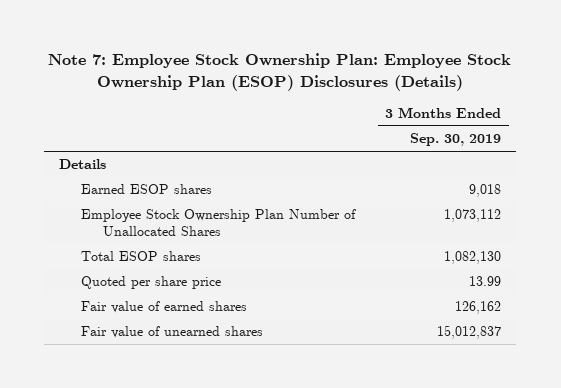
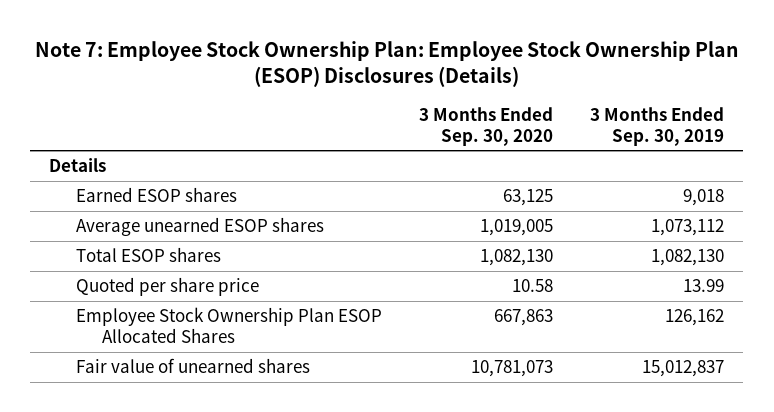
- | 3 Months Ended Sep. 30, 2019
+ | 3 Months Ended Sep. 30, 2020 | 3 Months Ended Sep. 30, 2019
- Employee Stock Ownership Plan Number of Unallocated Shares | 1,073,112
+ Average unearned ESOP shares | 1,019,005 | 1,073,112
- Fair value of earned shares | 126,162
+ Employee Stock Ownership Plan ESOP Allocated Shares | 667,863 | 126,162

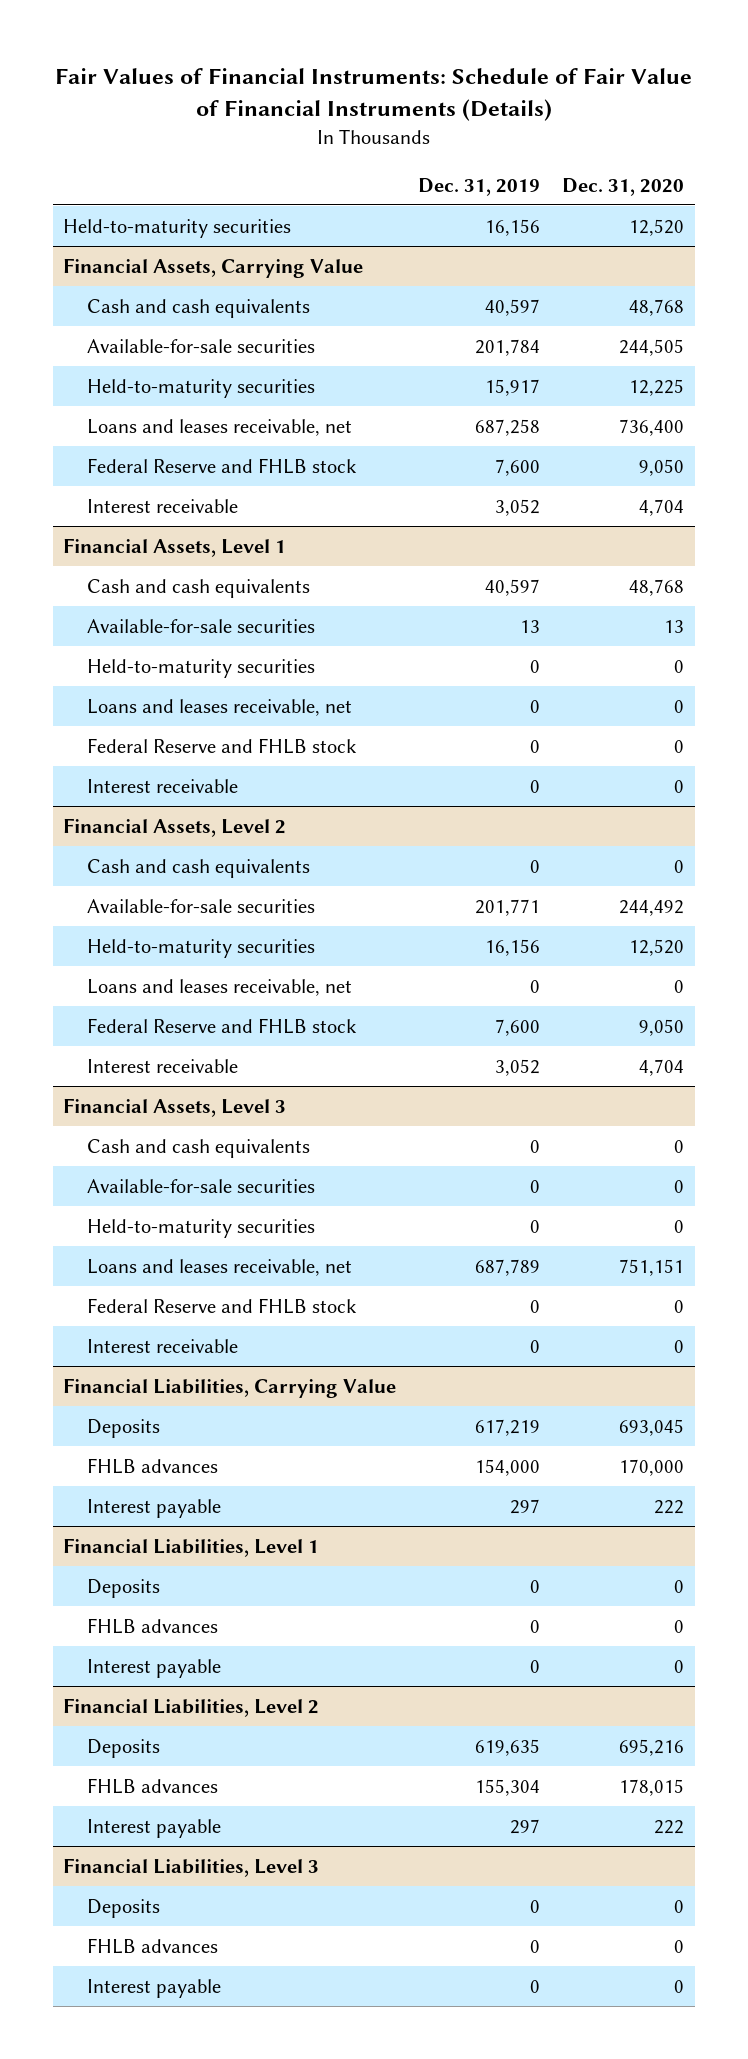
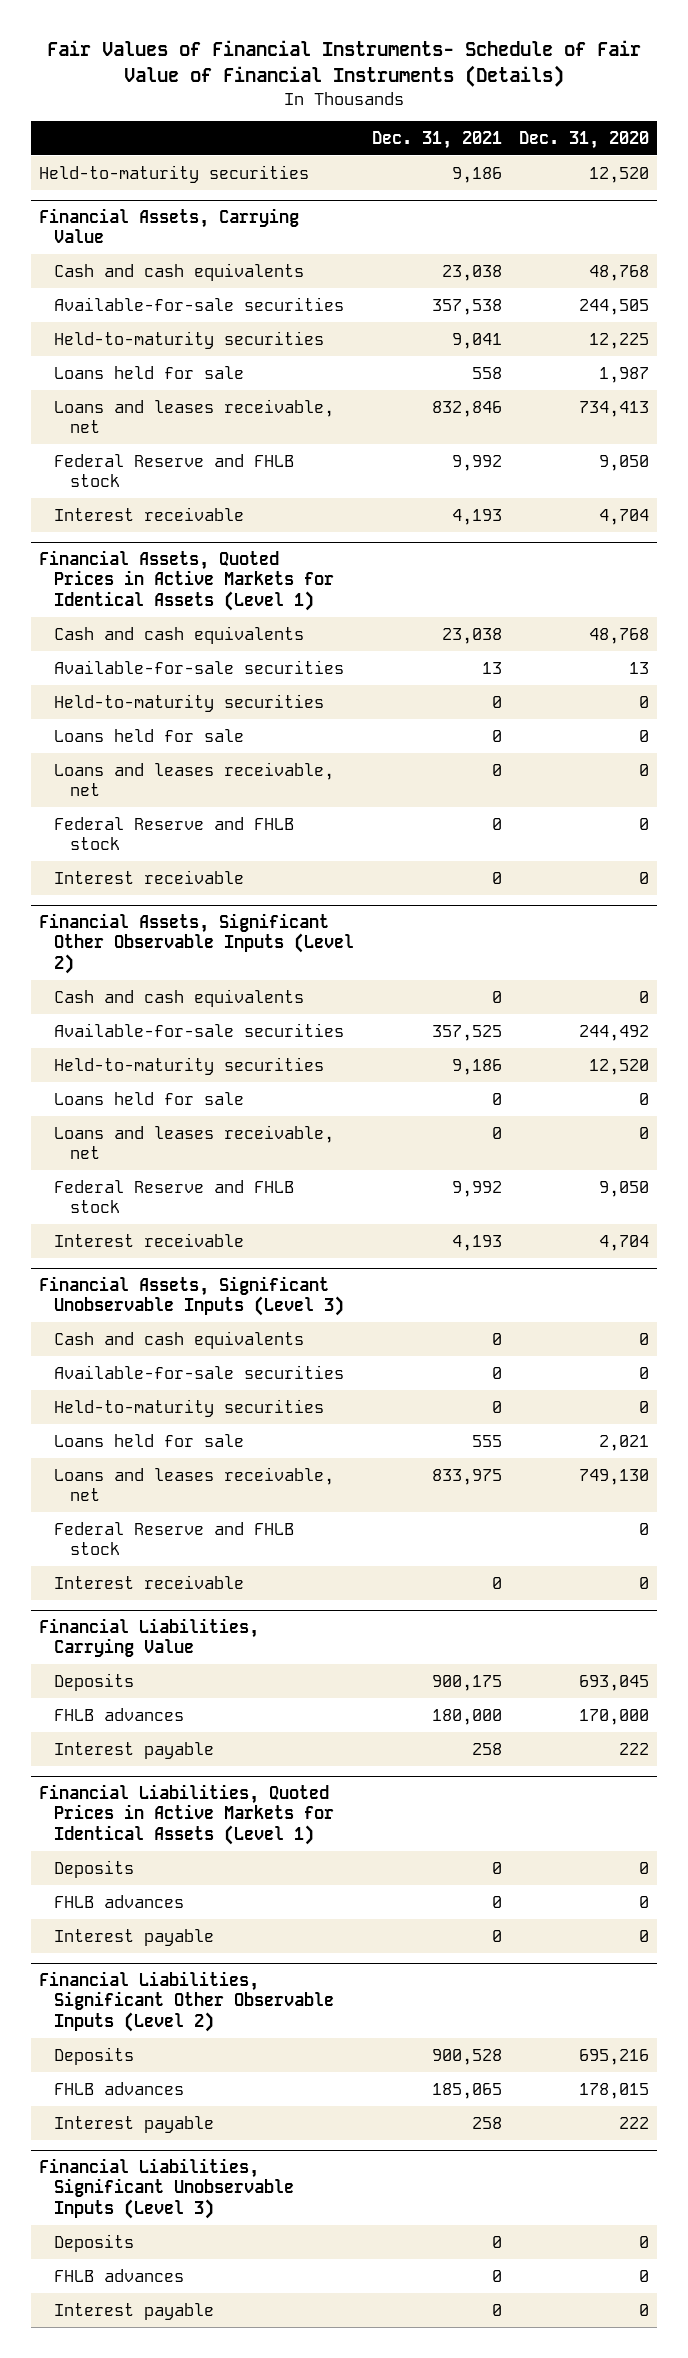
- Fair Values of Financial Instruments: Schedule of Fair Value of Financial Instruments (Details)
+ Fair Values of Financial Instruments- Schedule of Fair Value of Financial Instruments (Details)
- | Dec. 31, 2019 | Dec. 31, 2020
+ | Dec. 31, 2021 | Dec. 31, 2020
@ Financial Assets, Carrying Value
- Loans and leases receivable, net | 687,258 | 736,400
+ Loans held for sale | 558 | 1,987
+ Loans and leases receivable, net | 832,846 | 734,413
- Financial Assets, Level 1
+ Financial Assets, Quoted Prices in Active Markets for Identical Assets (Level 1)
+ Loans held for sale | 0 | 0
- Financial Assets, Level 2
+ Financial Assets, Significant Other Observable Inputs (Level 2)
+ Loans held for sale | 0 | 0
- Financial Assets, Level 3
+ Financial Assets, Significant Unobservable Inputs (Level 3)
- Loans and leases receivable, net | 687,789 | 751,151
+ Loans held for sale | 555 | 2,021
+ Loans and leases receivable, net | 833,975 | 749,130
- Financial Liabilities, Level 1
+ Financial Liabilities, Quoted Prices in Active Markets for Identical Assets (Level 1)
- Financial Liabilities, Level 2
+ Financial Liabilities, Significant Other Observable Inputs (Level 2)
- Financial Liabilities, Level 3
+ Financial Liabilities, Significant Unobservable Inputs (Level 3)

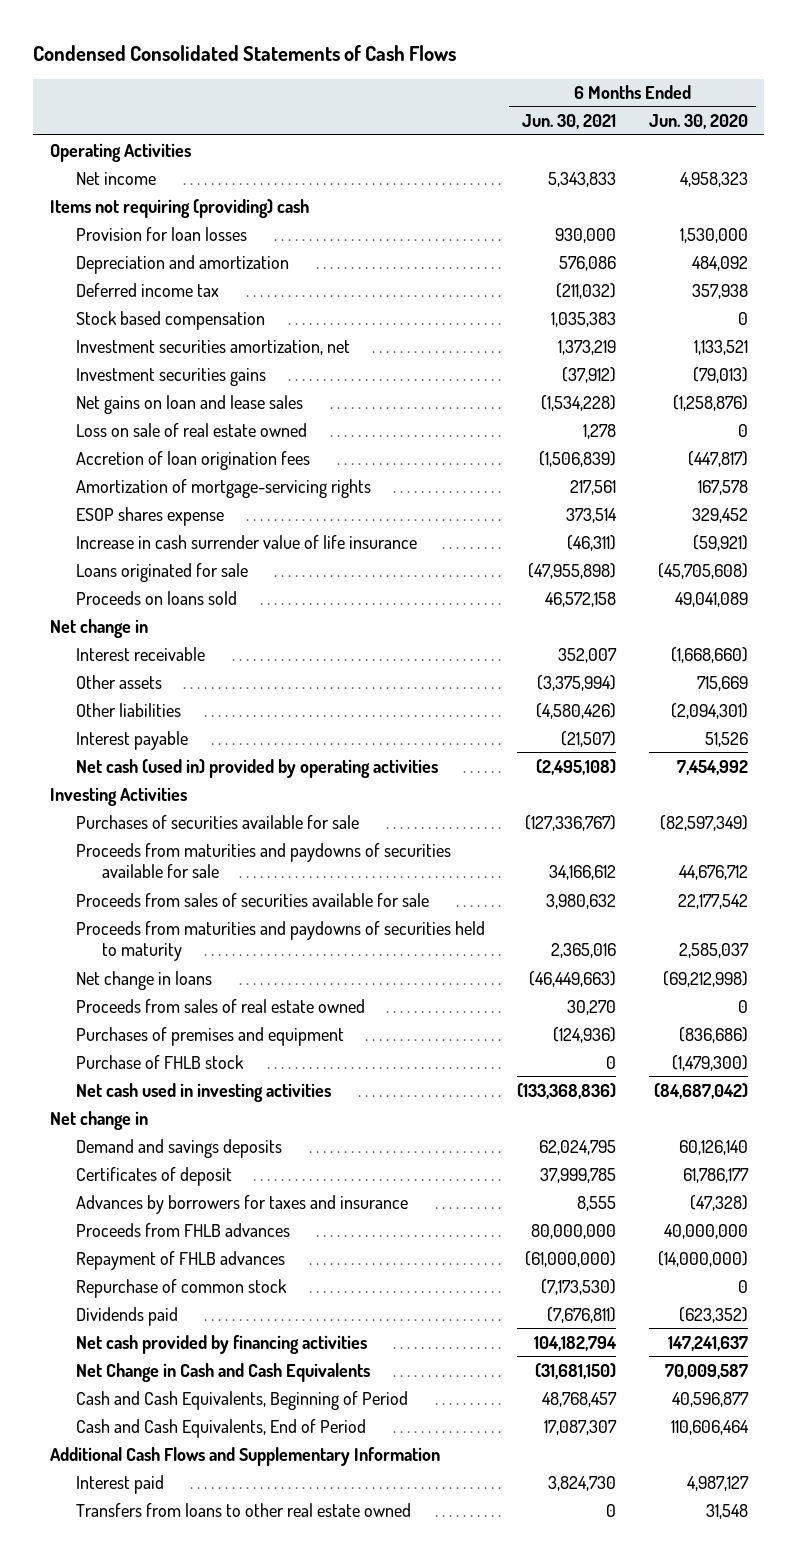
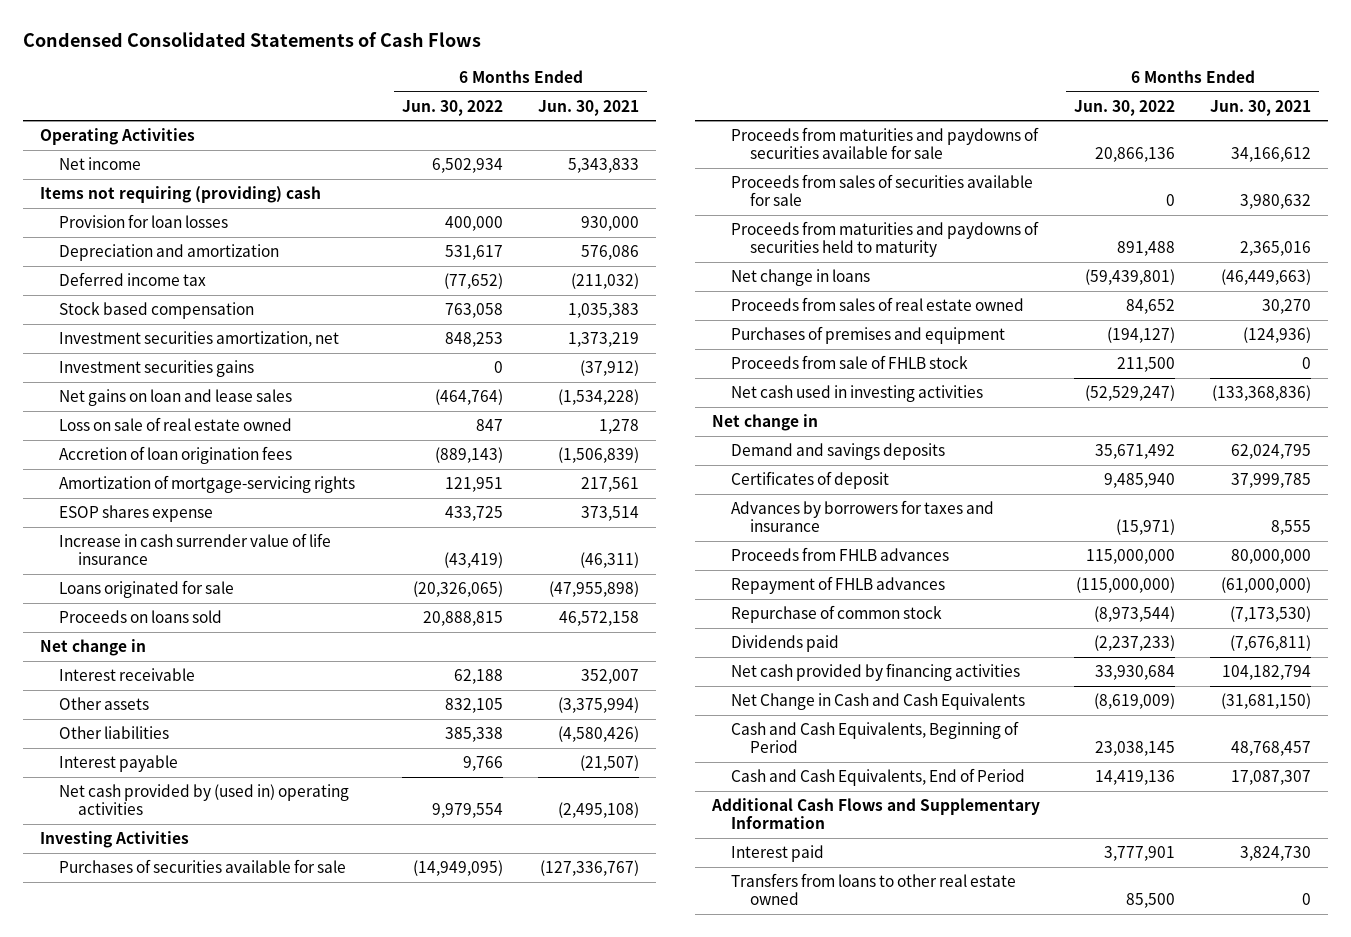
- | 6 Months Ended Jun. 30, 2021 | 6 Months Ended Jun. 30, 2020
+ | 6 Months Ended Jun. 30, 2022 | 6 Months Ended Jun. 30, 2021
- Net cash (used in) provided by operating activities | (2,495,108) | 7,454,992
+ Net cash provided by (used in) operating activities | 9,979,554 | (2,495,108)
- Purchase of FHLB stock | 0 | (1,479,300)
+ Proceeds from sale of FHLB stock | 211,500 | 0

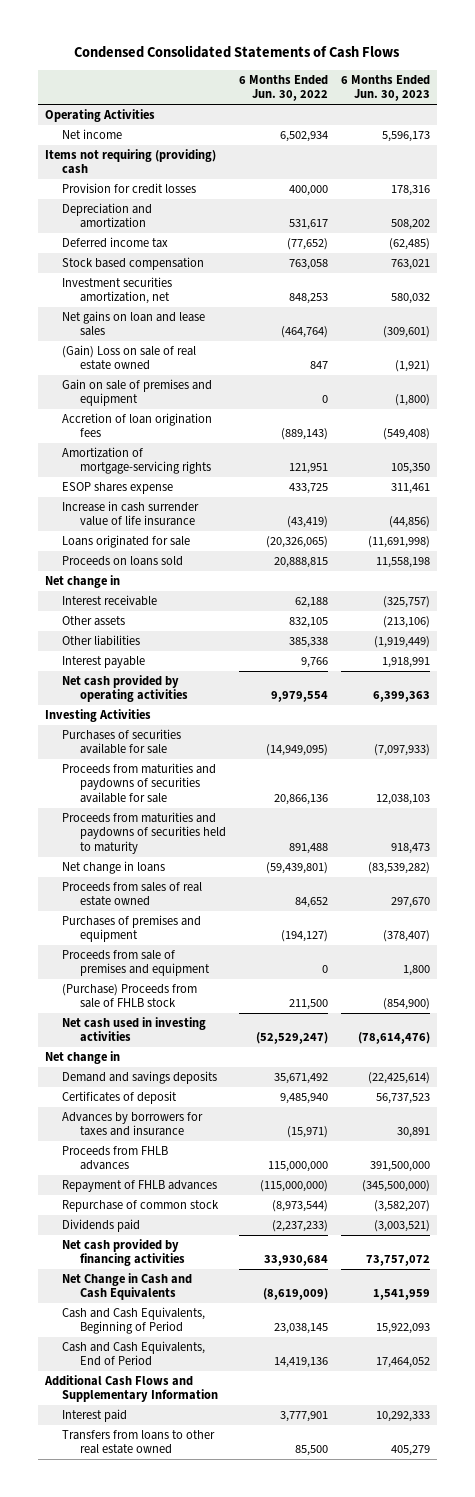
- | 6 Months Ended Jun. 30, 2022 | 6 Months Ended Jun. 30, 2021
+ | 6 Months Ended Jun. 30, 2022 | 6 Months Ended Jun. 30, 2023
- Provision for loan losses | 400,000 | 930,000
+ Provision for credit losses | 400,000 | 178,316
- Investment securities gains | 0 | (37,912)
- Loss on sale of real estate owned | 847 | 1,278
+ (Gain) Loss on sale of real estate owned | 847 | (1,921)
+ Gain on sale of premises and equipment | 0 | (1,800)
- Net cash provided by (used in) operating activities | 9,979,554 | (2,495,108)
+ Net cash provided by operating activities | 9,979,554 | 6,399,363
- Proceeds from sales of securities available for sale | 0 | 3,980,632
- Proceeds from sale of FHLB stock | 211,500 | 0
+ Proceeds from sale of premises and equipment | 0 | 1,800
+ (Purchase) Proceeds from sale of FHLB stock | 211,500 | (854,900)

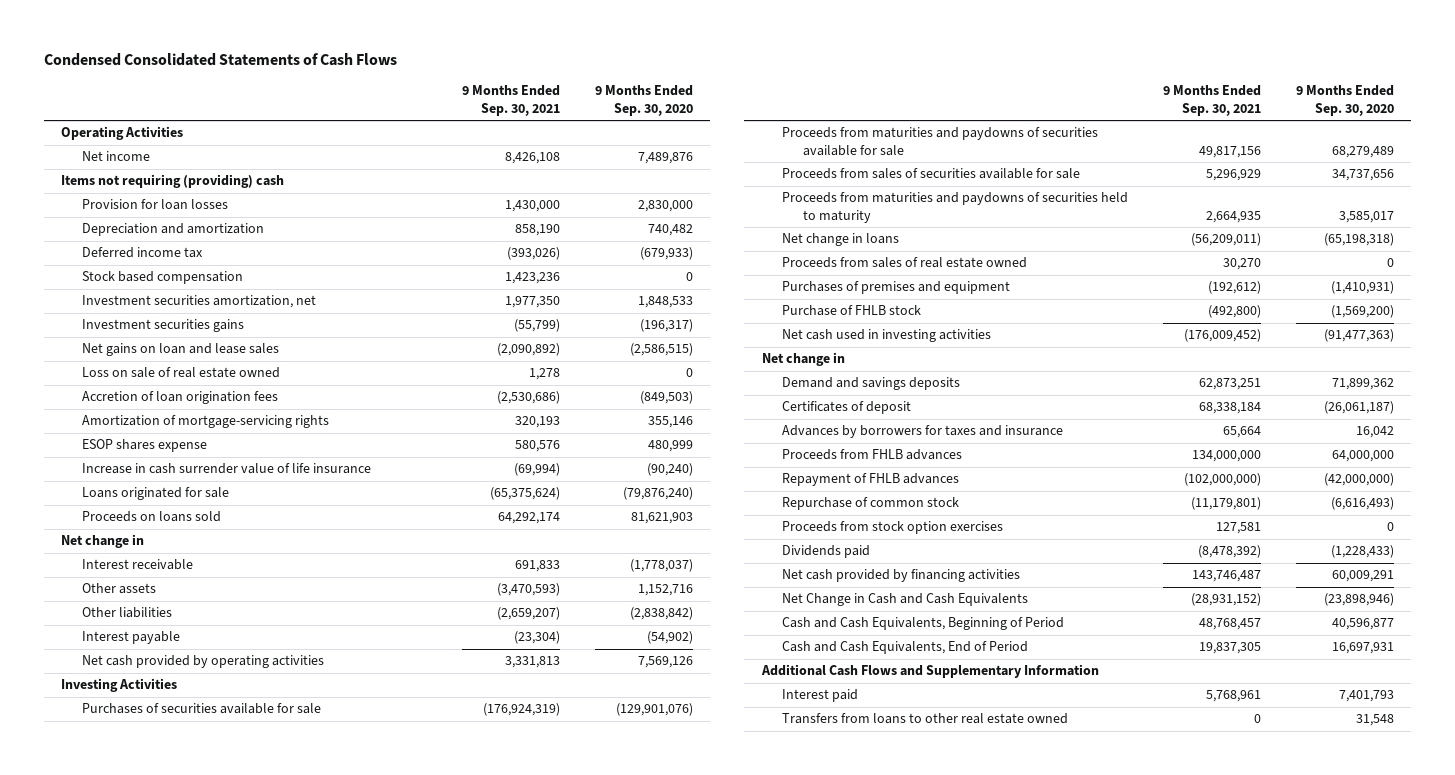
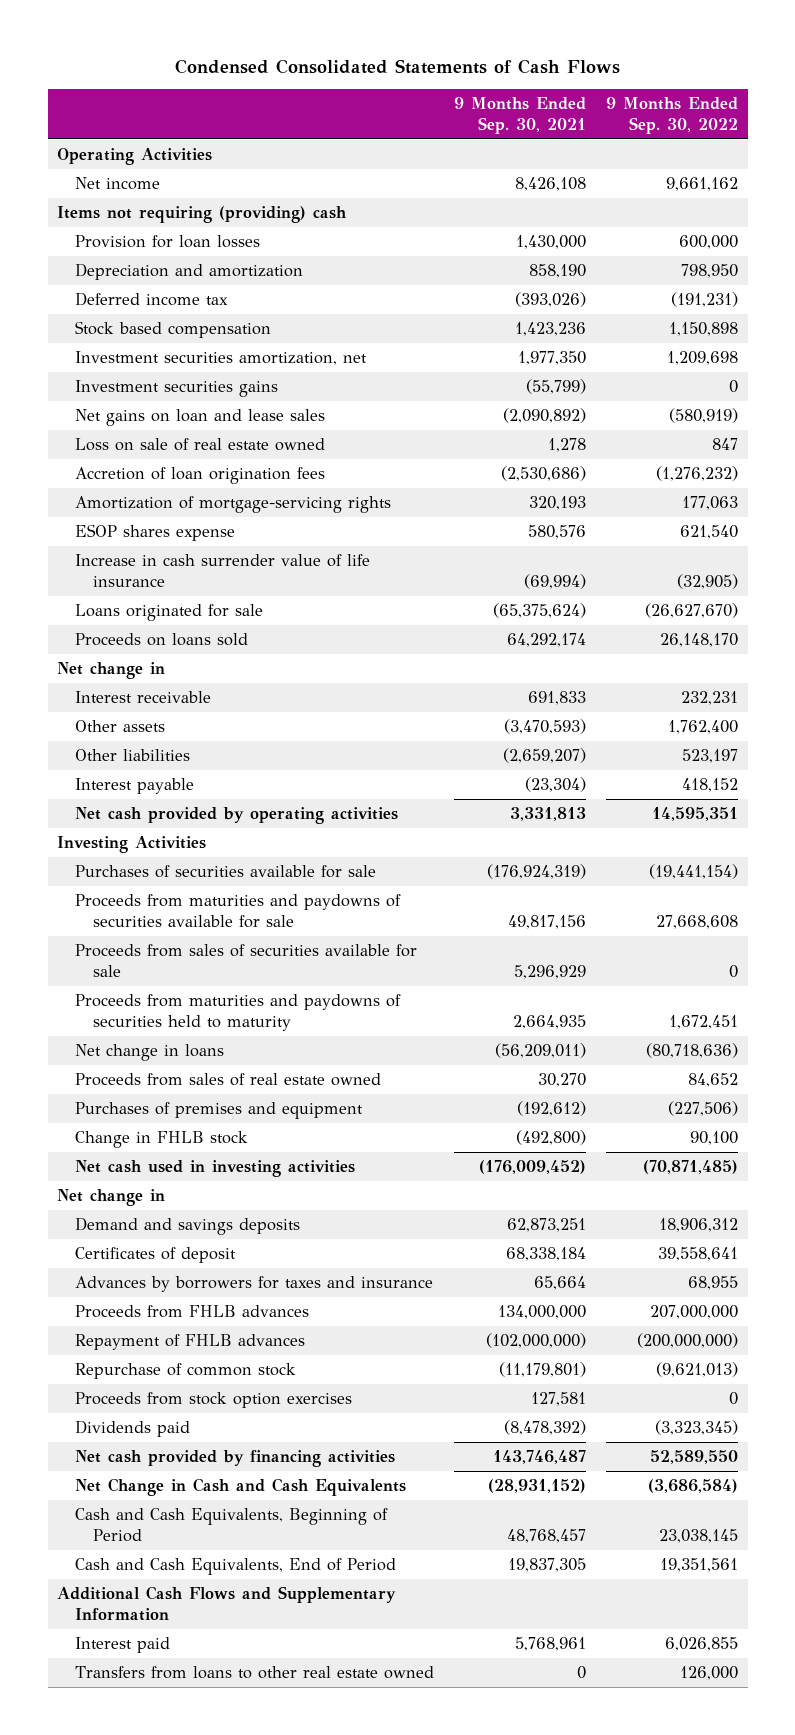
- | 9 Months Ended Sep. 30, 2021 | 9 Months Ended Sep. 30, 2020
+ | 9 Months Ended Sep. 30, 2021 | 9 Months Ended Sep. 30, 2022
- Purchase of FHLB stock | (492,800) | (1,569,200)
+ Change in FHLB stock | (492,800) | 90,100

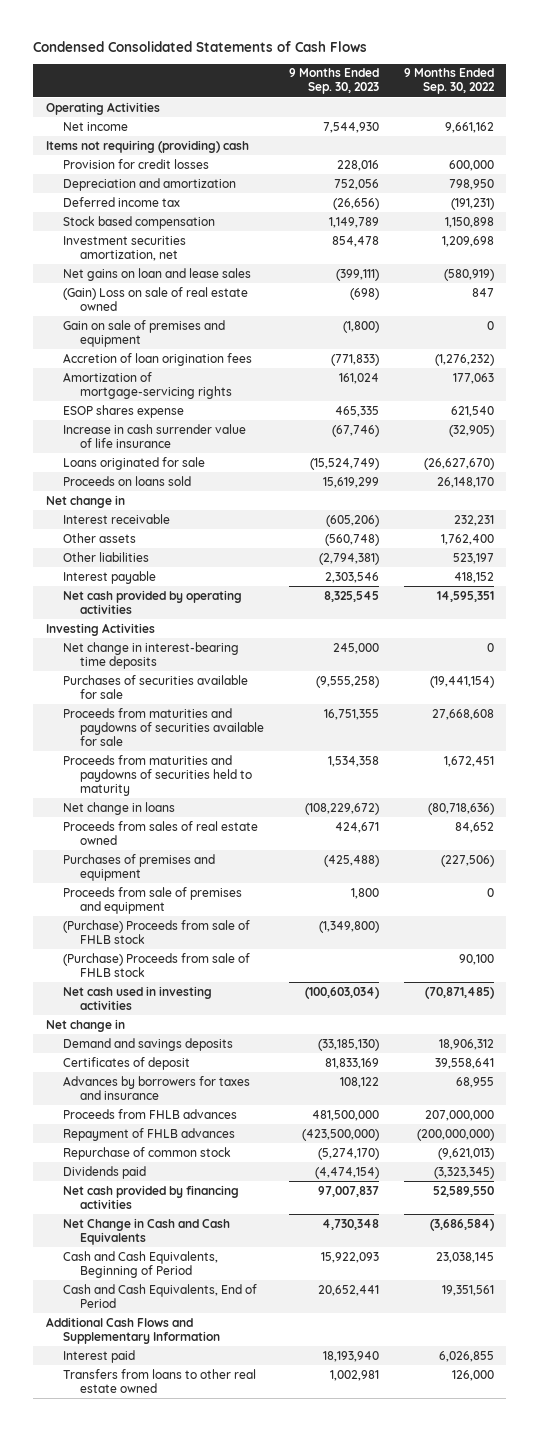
- | 9 Months Ended Sep. 30, 2021 | 9 Months Ended Sep. 30, 2022
+ | 9 Months Ended Sep. 30, 2023 | 9 Months Ended Sep. 30, 2022
- Provision for loan losses | 1,430,000 | 600,000
+ Provision for credit losses | 228,016 | 600,000
- Investment securities gains | (55,799) | 0
- Loss on sale of real estate owned | 1,278 | 847
+ (Gain) Loss on sale of real estate owned | (698) | 847
+ Gain on sale of premises and equipment | (1,800) | 0
+ Net change in interest-bearing time deposits | 245,000 | 0
- Proceeds from sales of securities available for sale | 5,296,929 | 0
- Change in FHLB stock | (492,800) | 90,100
+ Proceeds from sale of premises and equipment | 1,800 | 0
+ (Purchase) Proceeds from sale of FHLB stock | (1,349,800) |
+ (Purchase) Proceeds from sale of FHLB stock | | 90,100
- Proceeds from stock option exercises | 127,581 | 0

